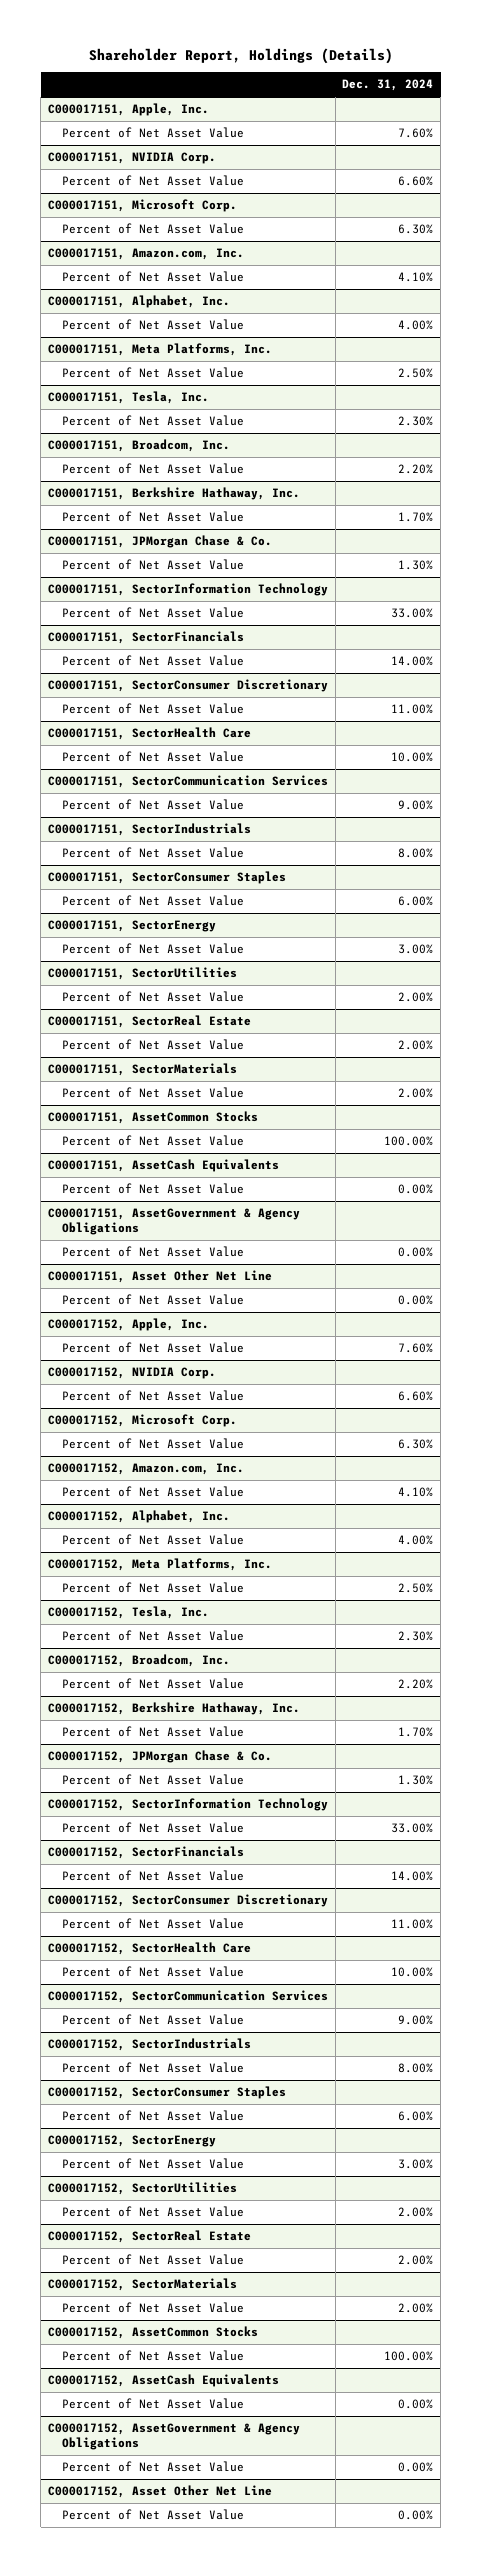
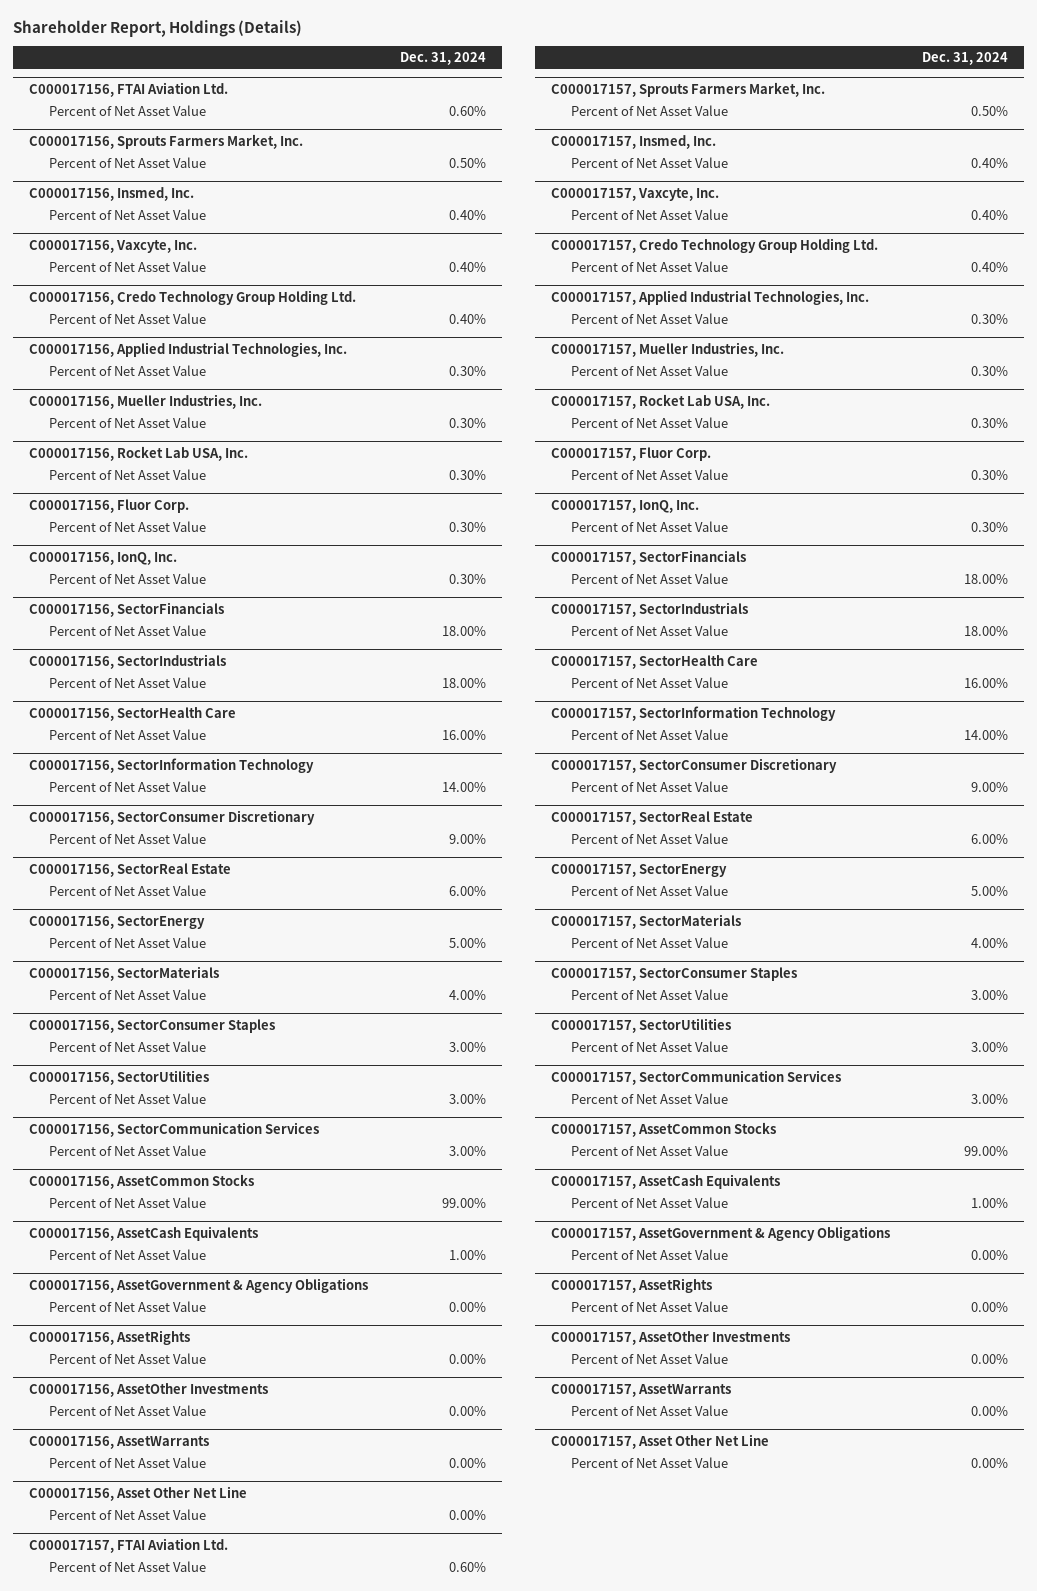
- C000017151, Apple, Inc.
- Percent of Net Asset Value | 7.60%
- C000017151, NVIDIA Corp.
- Percent of Net Asset Value | 6.60%
- C000017151, Microsoft Corp.
- Percent of Net Asset Value | 6.30%
- C000017151, Amazon.com, Inc.
- Percent of Net Asset Value | 4.10%
- C000017151, Alphabet, Inc.
- Percent of Net Asset Value | 4.00%
- C000017151, Meta Platforms, Inc.
- Percent of Net Asset Value | 2.50%
- C000017151, Tesla, Inc.
- Percent of Net Asset Value | 2.30%
- C000017151, Broadcom, Inc.
- Percent of Net Asset Value | 2.20%
- C000017151, Berkshire Hathaway, Inc.
- Percent of Net Asset Value | 1.70%
- C000017151, JPMorgan Chase & Co.
- Percent of Net Asset Value | 1.30%
- C000017151, SectorInformation Technology
- Percent of Net Asset Value | 33.00%
- C000017151, SectorFinancials
+ C000017156, FTAI Aviation Ltd.
+ Percent of Net Asset Value | 0.60%
+ C000017156, Sprouts Farmers Market, Inc.
+ Percent of Net Asset Value | 0.50%
+ C000017156, Insmed, Inc.
+ Percent of Net Asset Value | 0.40%
+ C000017156, Vaxcyte, Inc.
+ Percent of Net Asset Value | 0.40%
+ C000017156, Credo Technology Group Holding Ltd.
+ Percent of Net Asset Value | 0.40%
+ C000017156, Applied Industrial Technologies, Inc.
+ Percent of Net Asset Value | 0.30%
+ C000017156, Mueller Industries, Inc.
+ Percent of Net Asset Value | 0.30%
+ C000017156, Rocket Lab USA, Inc.
+ Percent of Net Asset Value | 0.30%
+ C000017156, Fluor Corp.
+ Percent of Net Asset Value | 0.30%
+ C000017156, IonQ, Inc.
+ Percent of Net Asset Value | 0.30%
+ C000017156, SectorFinancials
+ Percent of Net Asset Value | 18.00%
+ C000017156, SectorIndustrials
+ Percent of Net Asset Value | 18.00%
+ C000017156, SectorHealth Care
+ Percent of Net Asset Value | 16.00%
+ C000017156, SectorInformation Technology
- C000017151, SectorConsumer Discretionary
- Percent of Net Asset Value | 11.00%
- C000017151, SectorHealth Care
- Percent of Net Asset Value | 10.00%
- C000017151, SectorCommunication Services
+ C000017156, SectorConsumer Discretionary
- C000017151, SectorIndustrials
- Percent of Net Asset Value | 8.00%
- C000017151, SectorConsumer Staples
+ C000017156, SectorReal Estate
- C000017151, SectorEnergy
+ C000017156, SectorEnergy
+ Percent of Net Asset Value | 5.00%
+ C000017156, SectorMaterials
+ Percent of Net Asset Value | 4.00%
+ C000017156, SectorConsumer Staples
- C000017151, SectorUtilities
- Percent of Net Asset Value | 2.00%
- C000017151, SectorReal Estate
- Percent of Net Asset Value | 2.00%
- C000017151, SectorMaterials
- Percent of Net Asset Value | 2.00%
- C000017151, AssetCommon Stocks
- Percent of Net Asset Value | 100.00%
- C000017151, AssetCash Equivalents
+ C000017156, SectorUtilities
+ Percent of Net Asset Value | 3.00%
+ C000017156, SectorCommunication Services
+ Percent of Net Asset Value | 3.00%
+ C000017156, AssetCommon Stocks
+ Percent of Net Asset Value | 99.00%
+ C000017156, AssetCash Equivalents
+ Percent of Net Asset Value | 1.00%
+ C000017156, AssetGovernment & Agency Obligations
- C000017151, AssetGovernment & Agency Obligations
+ C000017156, AssetRights
- C000017151, Asset Other Net Line
+ C000017156, AssetOther Investments
- C000017152, Apple, Inc.
- Percent of Net Asset Value | 7.60%
- C000017152, NVIDIA Corp.
- Percent of Net Asset Value | 6.60%
- C000017152, Microsoft Corp.
- Percent of Net Asset Value | 6.30%
- C000017152, Amazon.com, Inc.
- Percent of Net Asset Value | 4.10%
- C000017152, Alphabet, Inc.
- Percent of Net Asset Value | 4.00%
- C000017152, Meta Platforms, Inc.
- Percent of Net Asset Value | 2.50%
- C000017152, Tesla, Inc.
- Percent of Net Asset Value | 2.30%
- C000017152, Broadcom, Inc.
- Percent of Net Asset Value | 2.20%
- C000017152, Berkshire Hathaway, Inc.
- Percent of Net Asset Value | 1.70%
- C000017152, JPMorgan Chase & Co.
- Percent of Net Asset Value | 1.30%
- C000017152, SectorInformation Technology
- Percent of Net Asset Value | 33.00%
- C000017152, SectorFinancials
+ C000017156, AssetWarrants
+ Percent of Net Asset Value | 0.00%
+ C000017156, Asset Other Net Line
+ Percent of Net Asset Value | 0.00%
+ C000017157, FTAI Aviation Ltd.
+ Percent of Net Asset Value | 0.60%
+ C000017157, Sprouts Farmers Market, Inc.
+ Percent of Net Asset Value | 0.50%
+ C000017157, Insmed, Inc.
+ Percent of Net Asset Value | 0.40%
+ C000017157, Vaxcyte, Inc.
+ Percent of Net Asset Value | 0.40%
+ C000017157, Credo Technology Group Holding Ltd.
+ Percent of Net Asset Value | 0.40%
+ C000017157, Applied Industrial Technologies, Inc.
+ Percent of Net Asset Value | 0.30%
+ C000017157, Mueller Industries, Inc.
+ Percent of Net Asset Value | 0.30%
+ C000017157, Rocket Lab USA, Inc.
+ Percent of Net Asset Value | 0.30%
+ C000017157, Fluor Corp.
+ Percent of Net Asset Value | 0.30%
+ C000017157, IonQ, Inc.
+ Percent of Net Asset Value | 0.30%
+ C000017157, SectorFinancials
+ Percent of Net Asset Value | 18.00%
+ C000017157, SectorIndustrials
+ Percent of Net Asset Value | 18.00%
+ C000017157, SectorHealth Care
+ Percent of Net Asset Value | 16.00%
+ C000017157, SectorInformation Technology
- C000017152, SectorConsumer Discretionary
- Percent of Net Asset Value | 11.00%
- C000017152, SectorHealth Care
- Percent of Net Asset Value | 10.00%
- C000017152, SectorCommunication Services
+ C000017157, SectorConsumer Discretionary
- C000017152, SectorIndustrials
- Percent of Net Asset Value | 8.00%
- C000017152, SectorConsumer Staples
+ C000017157, SectorReal Estate
- C000017152, SectorEnergy
+ C000017157, SectorEnergy
+ Percent of Net Asset Value | 5.00%
+ C000017157, SectorMaterials
+ Percent of Net Asset Value | 4.00%
+ C000017157, SectorConsumer Staples
- C000017152, SectorUtilities
- Percent of Net Asset Value | 2.00%
- C000017152, SectorReal Estate
- Percent of Net Asset Value | 2.00%
- C000017152, SectorMaterials
- Percent of Net Asset Value | 2.00%
- C000017152, AssetCommon Stocks
- Percent of Net Asset Value | 100.00%
- C000017152, AssetCash Equivalents
+ C000017157, SectorUtilities
+ Percent of Net Asset Value | 3.00%
+ C000017157, SectorCommunication Services
+ Percent of Net Asset Value | 3.00%
+ C000017157, AssetCommon Stocks
+ Percent of Net Asset Value | 99.00%
+ C000017157, AssetCash Equivalents
+ Percent of Net Asset Value | 1.00%
+ C000017157, AssetGovernment & Agency Obligations
- C000017152, AssetGovernment & Agency Obligations
+ C000017157, AssetRights
- C000017152, Asset Other Net Line
+ C000017157, AssetOther Investments
+ C000017157, AssetWarrants
+ Percent of Net Asset Value | 0.00%
+ C000017157, Asset Other Net Line
+ Percent of Net Asset Value | 0.00%

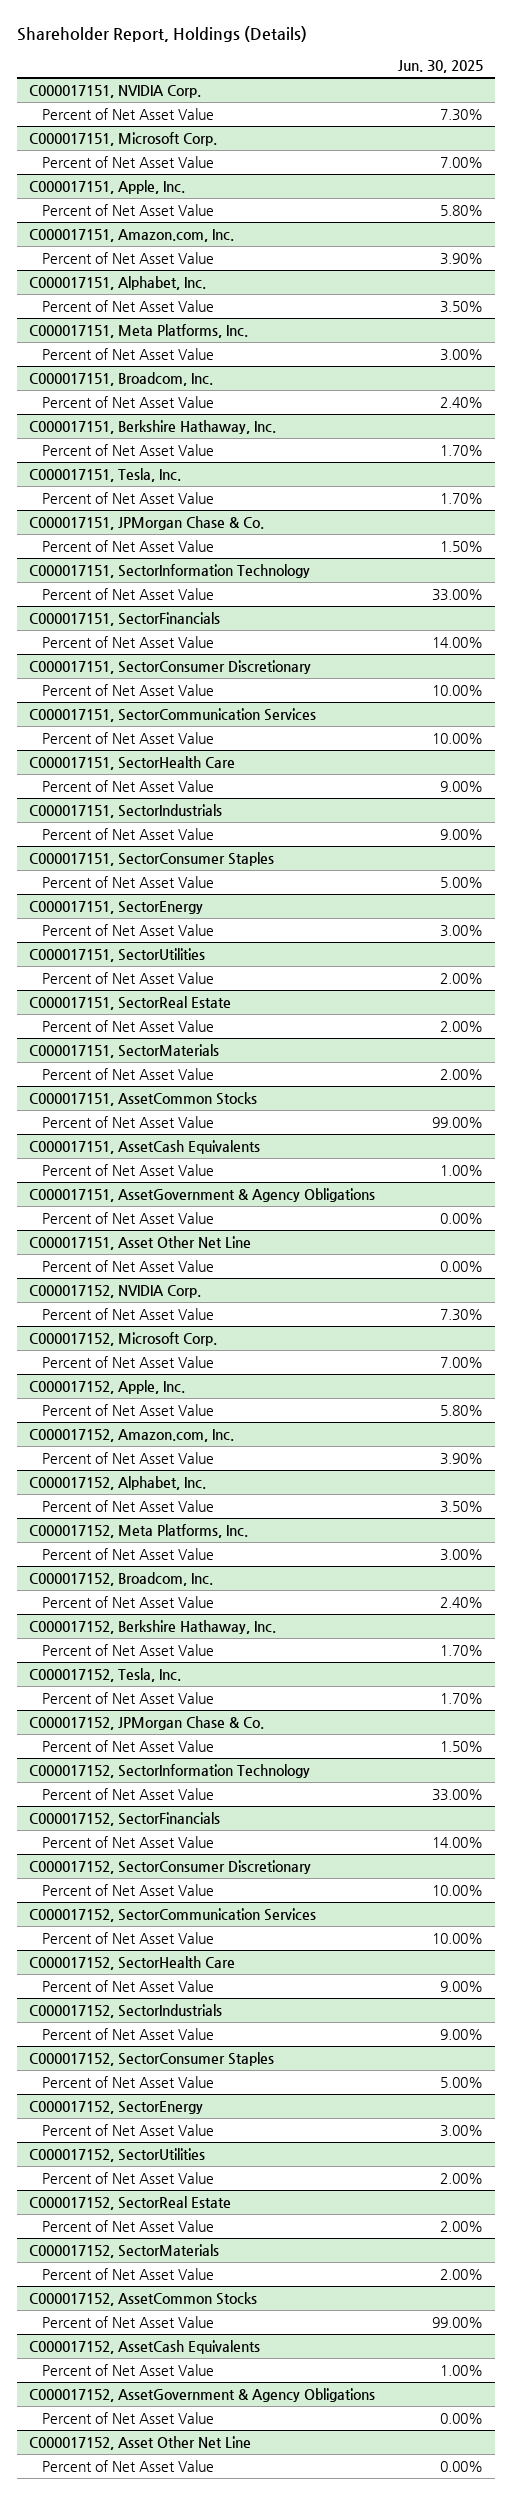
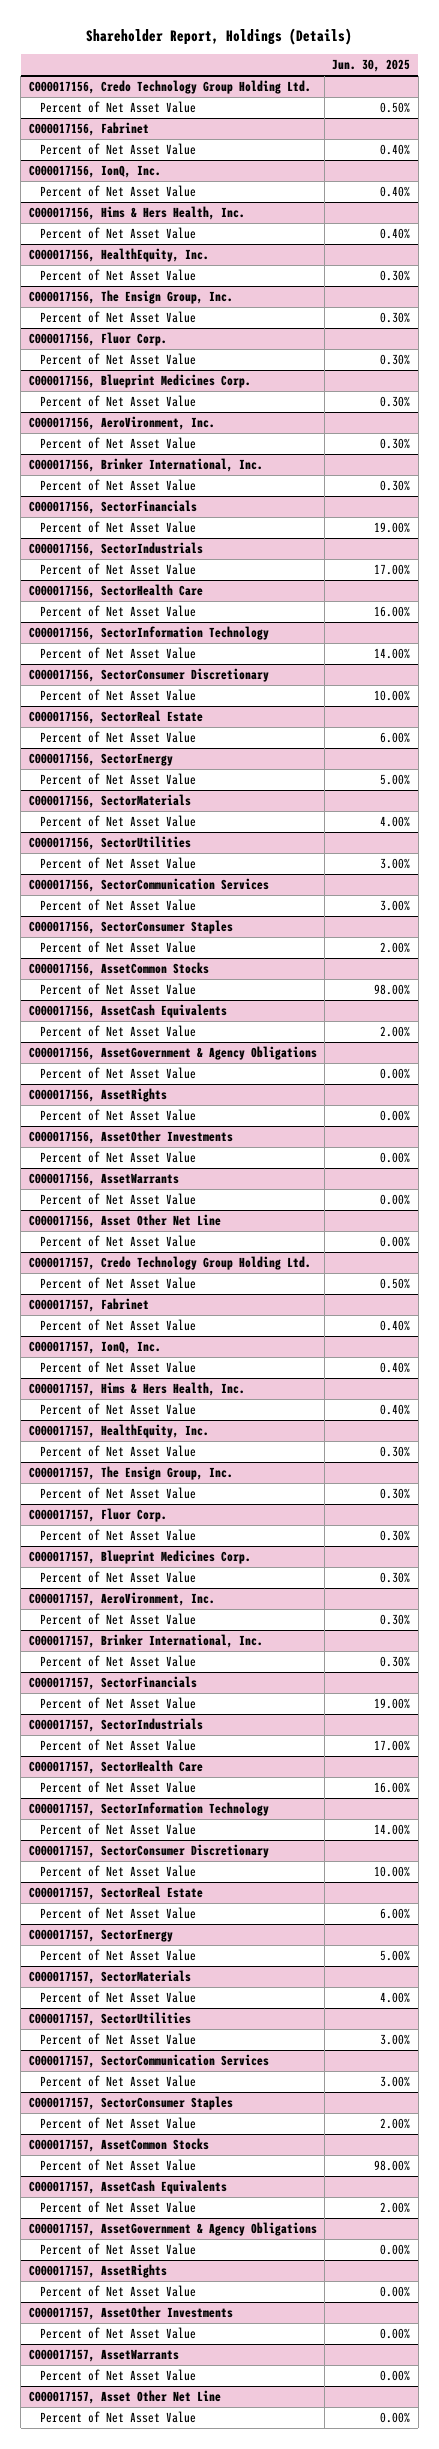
- C000017151, NVIDIA Corp.
- Percent of Net Asset Value | 7.30%
- C000017151, Microsoft Corp.
- Percent of Net Asset Value | 7.00%
- C000017151, Apple, Inc.
- Percent of Net Asset Value | 5.80%
- C000017151, Amazon.com, Inc.
- Percent of Net Asset Value | 3.90%
- C000017151, Alphabet, Inc.
- Percent of Net Asset Value | 3.50%
- C000017151, Meta Platforms, Inc.
- Percent of Net Asset Value | 3.00%
- C000017151, Broadcom, Inc.
- Percent of Net Asset Value | 2.40%
- C000017151, Berkshire Hathaway, Inc.
- Percent of Net Asset Value | 1.70%
- C000017151, Tesla, Inc.
- Percent of Net Asset Value | 1.70%
- C000017151, JPMorgan Chase & Co.
- Percent of Net Asset Value | 1.50%
- C000017151, SectorInformation Technology
- Percent of Net Asset Value | 33.00%
- C000017151, SectorFinancials
+ C000017156, Credo Technology Group Holding Ltd.
+ Percent of Net Asset Value | 0.50%
+ C000017156, Fabrinet
+ Percent of Net Asset Value | 0.40%
+ C000017156, IonQ, Inc.
+ Percent of Net Asset Value | 0.40%
+ C000017156, Hims & Hers Health, Inc.
+ Percent of Net Asset Value | 0.40%
+ C000017156, HealthEquity, Inc.
+ Percent of Net Asset Value | 0.30%
+ C000017156, The Ensign Group, Inc.
+ Percent of Net Asset Value | 0.30%
+ C000017156, Fluor Corp.
+ Percent of Net Asset Value | 0.30%
+ C000017156, Blueprint Medicines Corp.
+ Percent of Net Asset Value | 0.30%
+ C000017156, AeroVironment, Inc.
+ Percent of Net Asset Value | 0.30%
+ C000017156, Brinker International, Inc.
+ Percent of Net Asset Value | 0.30%
+ C000017156, SectorFinancials
+ Percent of Net Asset Value | 19.00%
+ C000017156, SectorIndustrials
+ Percent of Net Asset Value | 17.00%
+ C000017156, SectorHealth Care
+ Percent of Net Asset Value | 16.00%
+ C000017156, SectorInformation Technology
- C000017151, SectorConsumer Discretionary
- Percent of Net Asset Value | 10.00%
- C000017151, SectorCommunication Services
+ C000017156, SectorConsumer Discretionary
- C000017151, SectorHealth Care
- Percent of Net Asset Value | 9.00%
- C000017151, SectorIndustrials
- Percent of Net Asset Value | 9.00%
- C000017151, SectorConsumer Staples
+ C000017156, SectorReal Estate
+ Percent of Net Asset Value | 6.00%
+ C000017156, SectorEnergy
- C000017151, SectorEnergy
+ C000017156, SectorMaterials
+ Percent of Net Asset Value | 4.00%
+ C000017156, SectorUtilities
- C000017151, SectorUtilities
- Percent of Net Asset Value | 2.00%
- C000017151, SectorReal Estate
+ C000017156, SectorCommunication Services
+ Percent of Net Asset Value | 3.00%
+ C000017156, SectorConsumer Staples
- C000017151, SectorMaterials
+ C000017156, AssetCommon Stocks
+ Percent of Net Asset Value | 98.00%
+ C000017156, AssetCash Equivalents
- C000017151, AssetCommon Stocks
- Percent of Net Asset Value | 99.00%
- C000017151, AssetCash Equivalents
- Percent of Net Asset Value | 1.00%
- C000017151, AssetGovernment & Agency Obligations
+ C000017156, AssetGovernment & Agency Obligations
- C000017151, Asset Other Net Line
+ C000017156, AssetRights
- C000017152, NVIDIA Corp.
- Percent of Net Asset Value | 7.30%
- C000017152, Microsoft Corp.
- Percent of Net Asset Value | 7.00%
- C000017152, Apple, Inc.
- Percent of Net Asset Value | 5.80%
- C000017152, Amazon.com, Inc.
- Percent of Net Asset Value | 3.90%
- C000017152, Alphabet, Inc.
- Percent of Net Asset Value | 3.50%
- C000017152, Meta Platforms, Inc.
- Percent of Net Asset Value | 3.00%
- C000017152, Broadcom, Inc.
- Percent of Net Asset Value | 2.40%
- C000017152, Berkshire Hathaway, Inc.
- Percent of Net Asset Value | 1.70%
- C000017152, Tesla, Inc.
- Percent of Net Asset Value | 1.70%
- C000017152, JPMorgan Chase & Co.
- Percent of Net Asset Value | 1.50%
- C000017152, SectorInformation Technology
- Percent of Net Asset Value | 33.00%
- C000017152, SectorFinancials
+ C000017156, AssetOther Investments
+ Percent of Net Asset Value | 0.00%
+ C000017156, AssetWarrants
+ Percent of Net Asset Value | 0.00%
+ C000017156, Asset Other Net Line
+ Percent of Net Asset Value | 0.00%
+ C000017157, Credo Technology Group Holding Ltd.
+ Percent of Net Asset Value | 0.50%
+ C000017157, Fabrinet
+ Percent of Net Asset Value | 0.40%
+ C000017157, IonQ, Inc.
+ Percent of Net Asset Value | 0.40%
+ C000017157, Hims & Hers Health, Inc.
+ Percent of Net Asset Value | 0.40%
+ C000017157, HealthEquity, Inc.
+ Percent of Net Asset Value | 0.30%
+ C000017157, The Ensign Group, Inc.
+ Percent of Net Asset Value | 0.30%
+ C000017157, Fluor Corp.
+ Percent of Net Asset Value | 0.30%
+ C000017157, Blueprint Medicines Corp.
+ Percent of Net Asset Value | 0.30%
+ C000017157, AeroVironment, Inc.
+ Percent of Net Asset Value | 0.30%
+ C000017157, Brinker International, Inc.
+ Percent of Net Asset Value | 0.30%
+ C000017157, SectorFinancials
+ Percent of Net Asset Value | 19.00%
+ C000017157, SectorIndustrials
+ Percent of Net Asset Value | 17.00%
+ C000017157, SectorHealth Care
+ Percent of Net Asset Value | 16.00%
+ C000017157, SectorInformation Technology
- C000017152, SectorConsumer Discretionary
- Percent of Net Asset Value | 10.00%
- C000017152, SectorCommunication Services
+ C000017157, SectorConsumer Discretionary
- C000017152, SectorHealth Care
- Percent of Net Asset Value | 9.00%
- C000017152, SectorIndustrials
- Percent of Net Asset Value | 9.00%
- C000017152, SectorConsumer Staples
+ C000017157, SectorReal Estate
+ Percent of Net Asset Value | 6.00%
+ C000017157, SectorEnergy
- C000017152, SectorEnergy
+ C000017157, SectorMaterials
+ Percent of Net Asset Value | 4.00%
+ C000017157, SectorUtilities
- C000017152, SectorUtilities
- Percent of Net Asset Value | 2.00%
- C000017152, SectorReal Estate
+ C000017157, SectorCommunication Services
+ Percent of Net Asset Value | 3.00%
+ C000017157, SectorConsumer Staples
- C000017152, SectorMaterials
+ C000017157, AssetCommon Stocks
+ Percent of Net Asset Value | 98.00%
+ C000017157, AssetCash Equivalents
- C000017152, AssetCommon Stocks
- Percent of Net Asset Value | 99.00%
- C000017152, AssetCash Equivalents
- Percent of Net Asset Value | 1.00%
- C000017152, AssetGovernment & Agency Obligations
+ C000017157, AssetGovernment & Agency Obligations
- C000017152, Asset Other Net Line
+ C000017157, AssetRights
+ C000017157, AssetOther Investments
+ Percent of Net Asset Value | 0.00%
+ C000017157, AssetWarrants
+ Percent of Net Asset Value | 0.00%
+ C000017157, Asset Other Net Line
+ Percent of Net Asset Value | 0.00%

